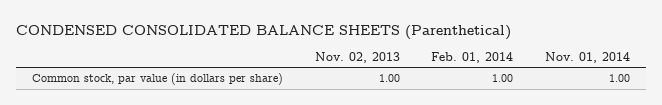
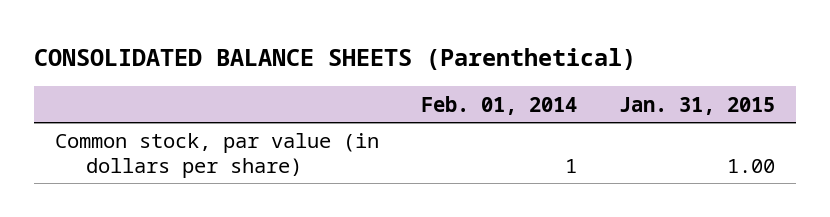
- CONDENSED CONSOLIDATED BALANCE SHEETS (Parenthetical)
+ CONSOLIDATED BALANCE SHEETS (Parenthetical)
- | Nov. 02, 2013 | Feb. 01, 2014 | Nov. 01, 2014
+ | Feb. 01, 2014 | Jan. 31, 2015
- Common stock, par value (in dollars per share) | 1.00 | 1.00 | 1.00
+ Common stock, par value (in dollars per share) | 1 | 1.00

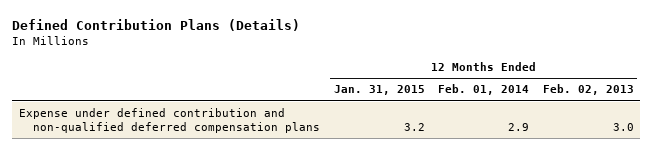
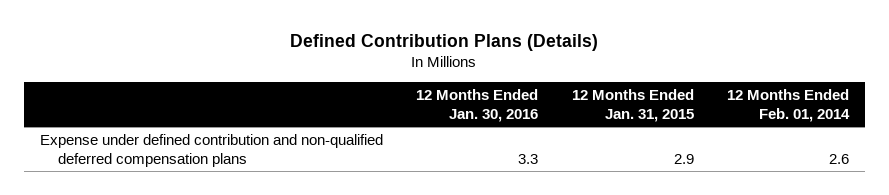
- | 12 Months Ended Jan. 31, 2015 | 12 Months Ended Feb. 01, 2014 | 12 Months Ended Feb. 02, 2013
+ | 12 Months Ended Jan. 30, 2016 | 12 Months Ended Jan. 31, 2015 | 12 Months Ended Feb. 01, 2014
- Expense under defined contribution and non-qualified deferred compensation plans | 3.2 | 2.9 | 3.0
+ Expense under defined contribution and non-qualified deferred compensation plans | 3.3 | 2.9 | 2.6

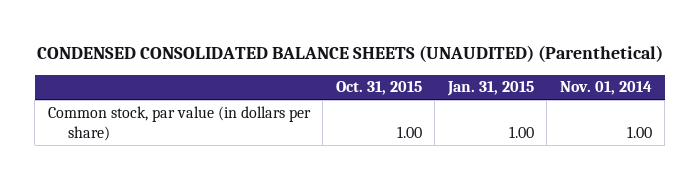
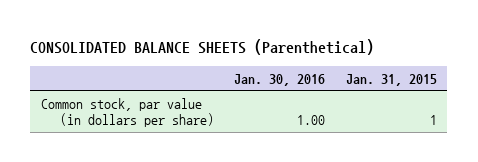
- CONDENSED CONSOLIDATED BALANCE SHEETS (UNAUDITED) (Parenthetical)
+ CONSOLIDATED BALANCE SHEETS (Parenthetical)
- | Oct. 31, 2015 | Jan. 31, 2015 | Nov. 01, 2014
+ | Jan. 30, 2016 | Jan. 31, 2015
- Common stock, par value (in dollars per share) | 1.00 | 1.00 | 1.00
+ Common stock, par value (in dollars per share) | 1.00 | 1

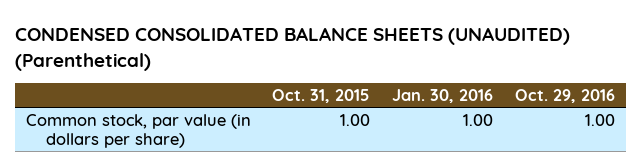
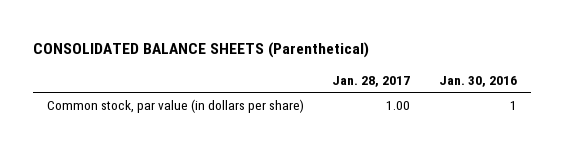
- CONDENSED CONSOLIDATED BALANCE SHEETS (UNAUDITED) (Parenthetical)
+ CONSOLIDATED BALANCE SHEETS (Parenthetical)
- | Oct. 31, 2015 | Jan. 30, 2016 | Oct. 29, 2016
+ | Jan. 28, 2017 | Jan. 30, 2016
- Common stock, par value (in dollars per share) | 1.00 | 1.00 | 1.00
+ Common stock, par value (in dollars per share) | 1.00 | 1

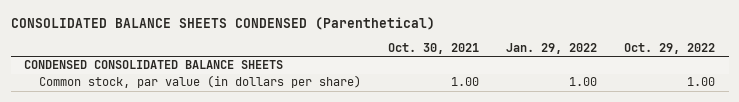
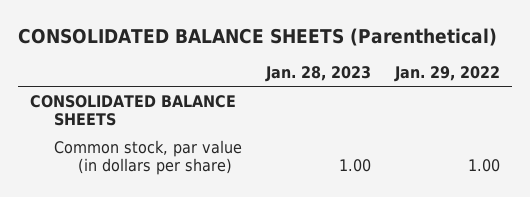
- CONSOLIDATED BALANCE SHEETS CONDENSED (Parenthetical)
+ CONSOLIDATED BALANCE SHEETS (Parenthetical)
- | Oct. 30, 2021 | Jan. 29, 2022 | Oct. 29, 2022
+ | Jan. 28, 2023 | Jan. 29, 2022
- CONDENSED CONSOLIDATED BALANCE SHEETS
+ CONSOLIDATED BALANCE SHEETS

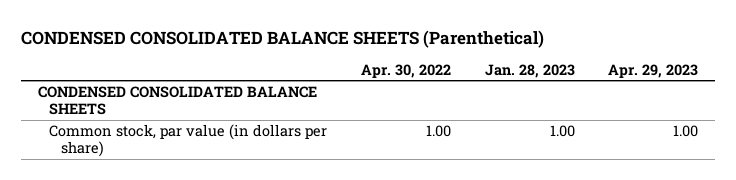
- CONSOLIDATED BALANCE SHEETS (Parenthetical)
+ CONDENSED CONSOLIDATED BALANCE SHEETS (Parenthetical)
- | Jan. 28, 2023 | Jan. 29, 2022
+ | Apr. 30, 2022 | Jan. 28, 2023 | Apr. 29, 2023
- CONSOLIDATED BALANCE SHEETS
+ CONDENSED CONSOLIDATED BALANCE SHEETS

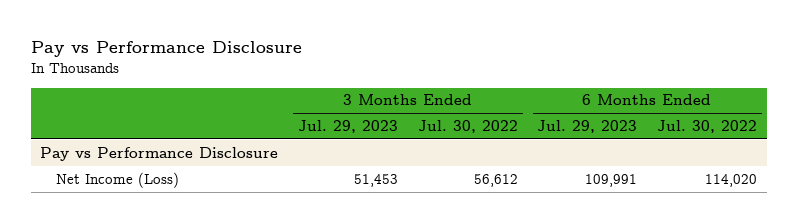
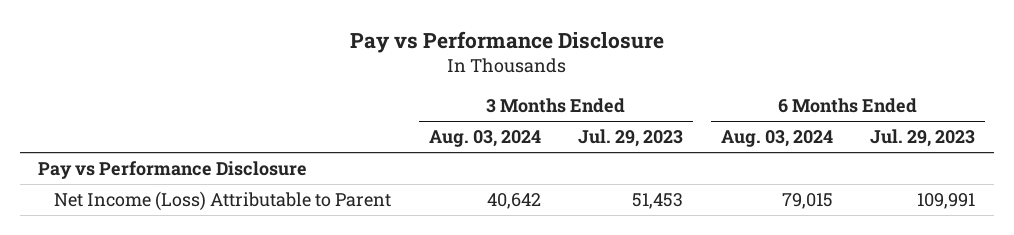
- | 3 Months Ended Jul. 29, 2023 | 3 Months Ended Jul. 30, 2022 | 6 Months Ended Jul. 29, 2023 | 6 Months Ended Jul. 30, 2022
+ | 3 Months Ended Aug. 03, 2024 | 3 Months Ended Jul. 29, 2023 | 6 Months Ended Aug. 03, 2024 | 6 Months Ended Jul. 29, 2023
- Net Income (Loss) | 51,453 | 56,612 | 109,991 | 114,020
+ Net Income (Loss) Attributable to Parent | 40,642 | 51,453 | 79,015 | 109,991

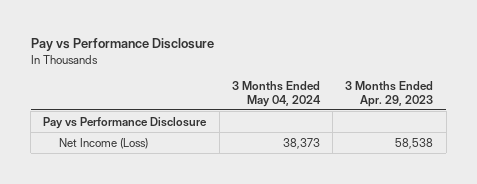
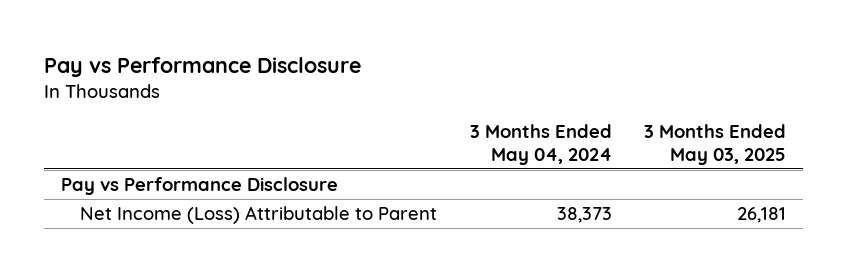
- | 3 Months Ended May 04, 2024 | 3 Months Ended Apr. 29, 2023
+ | 3 Months Ended May 04, 2024 | 3 Months Ended May 03, 2025
- Net Income (Loss) | 38,373 | 58,538
+ Net Income (Loss) Attributable to Parent | 38,373 | 26,181

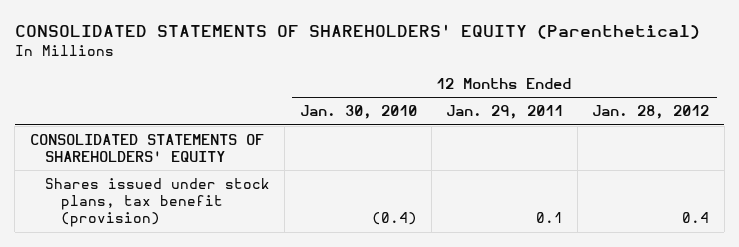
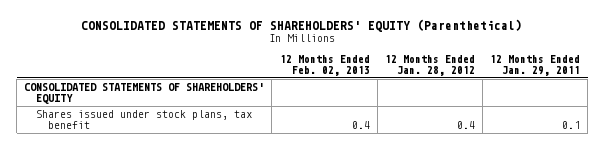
- | 12 Months Ended Jan. 30, 2010 | 12 Months Ended Jan. 29, 2011 | 12 Months Ended Jan. 28, 2012
+ | 12 Months Ended Feb. 02, 2013 | 12 Months Ended Jan. 28, 2012 | 12 Months Ended Jan. 29, 2011
- Shares issued under stock plans, tax benefit (provision) | (0.4) | 0.1 | 0.4
+ Shares issued under stock plans, tax benefit | 0.4 | 0.4 | 0.1

